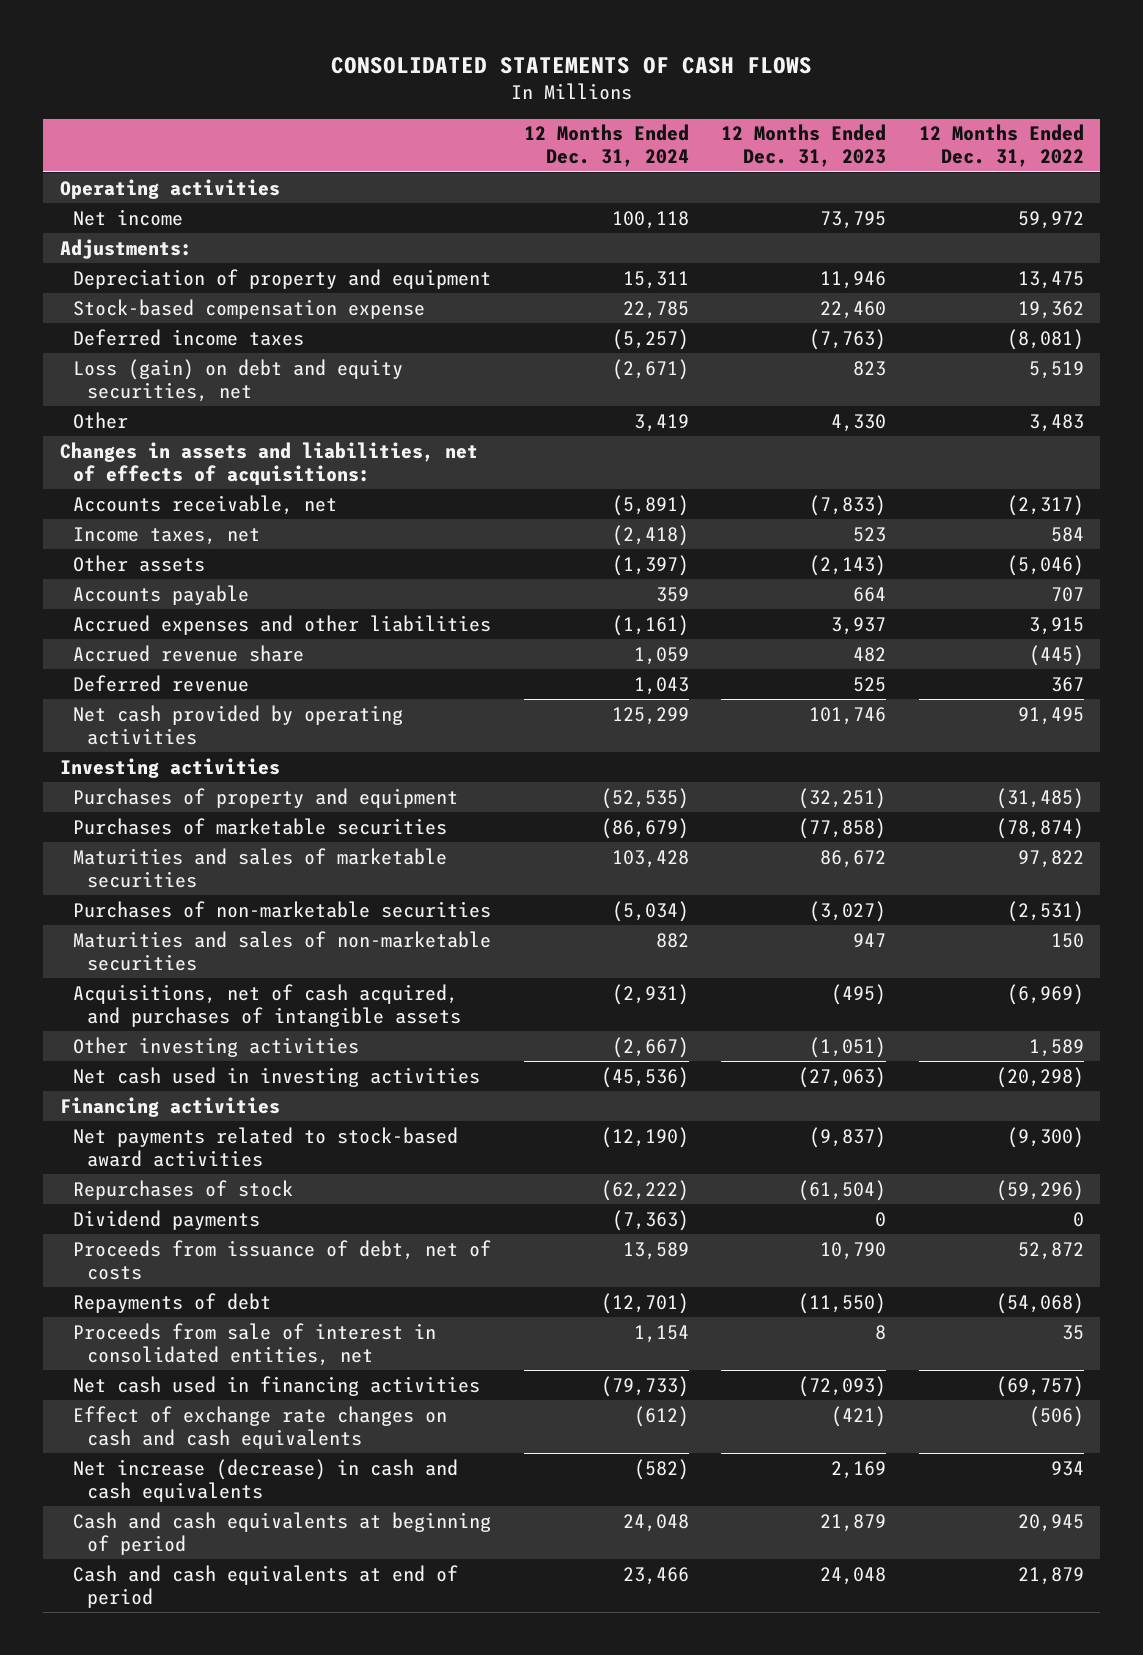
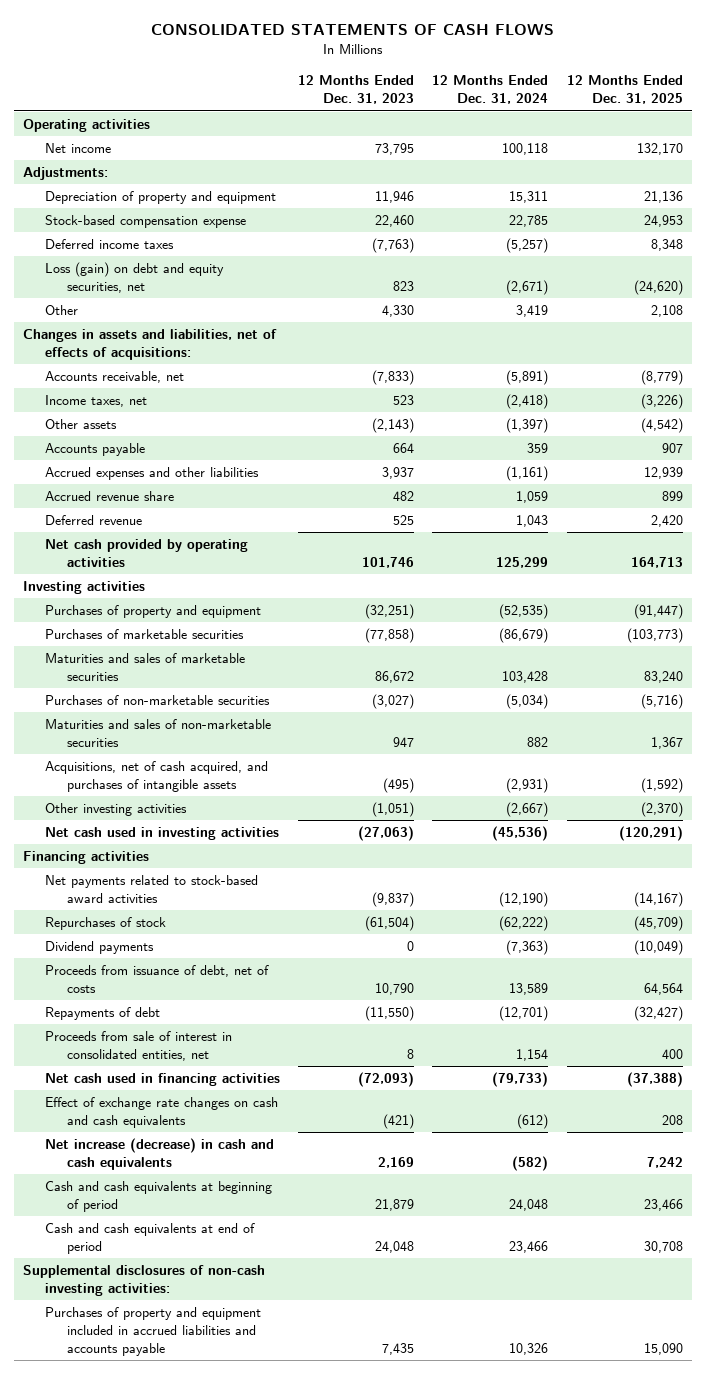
- | 12 Months Ended Dec. 31, 2024 | 12 Months Ended Dec. 31, 2023 | 12 Months Ended Dec. 31, 2022
+ | 12 Months Ended Dec. 31, 2023 | 12 Months Ended Dec. 31, 2024 | 12 Months Ended Dec. 31, 2025
+ Supplemental disclosures of non-cash investing activities:
+ Purchases of property and equipment included in accrued liabilities and accounts payable | 7,435 | 10,326 | 15,090

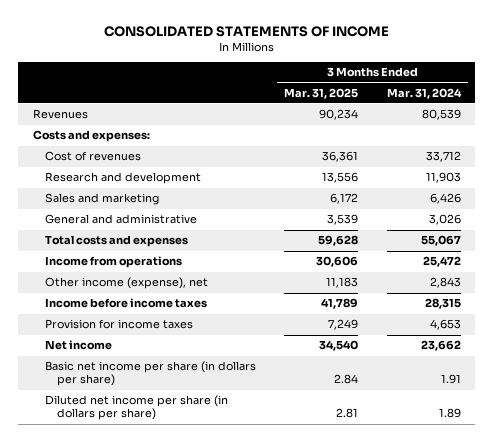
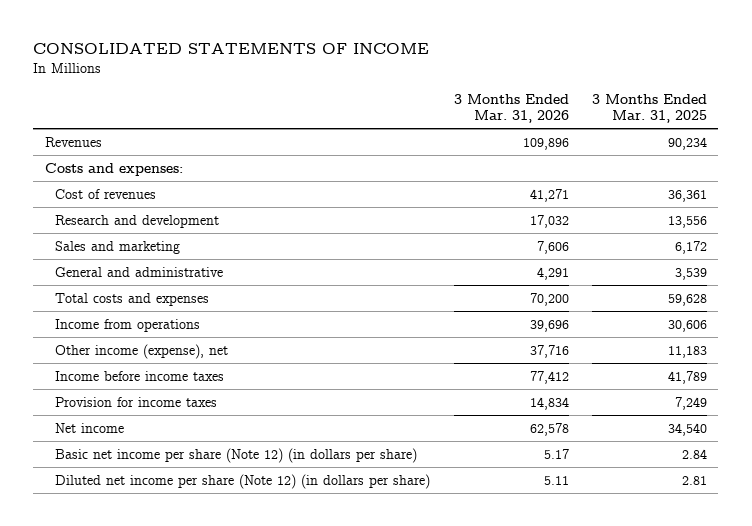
- | 3 Months Ended Mar. 31, 2025 | 3 Months Ended Mar. 31, 2024
+ | 3 Months Ended Mar. 31, 2026 | 3 Months Ended Mar. 31, 2025
- Basic net income per share (in dollars per share) | 2.84 | 1.91
- Diluted net income per share (in dollars per share) | 2.81 | 1.89
+ Basic net income per share (Note 12) (in dollars per share) | 5.17 | 2.84
+ Diluted net income per share (Note 12) (in dollars per share) | 5.11 | 2.81

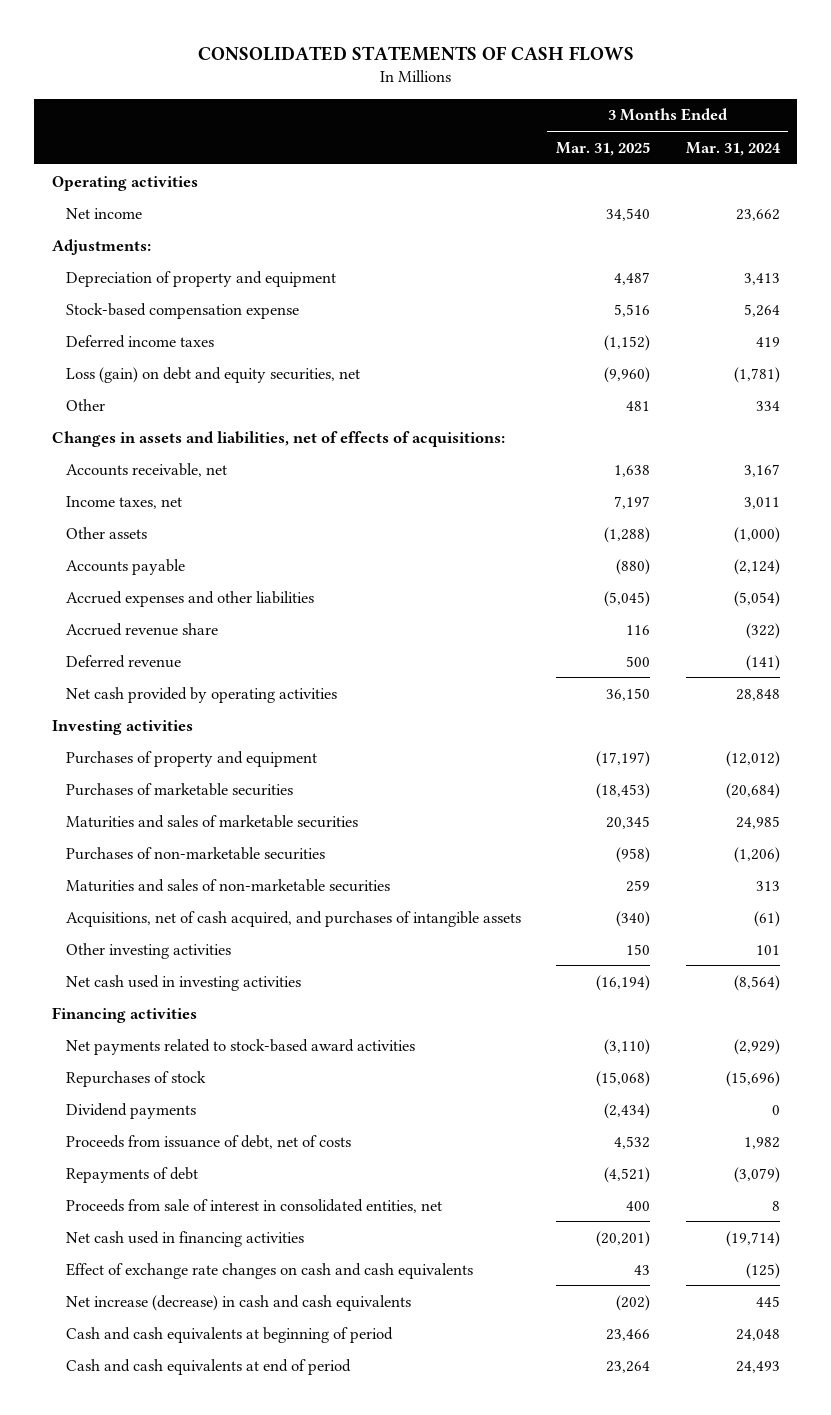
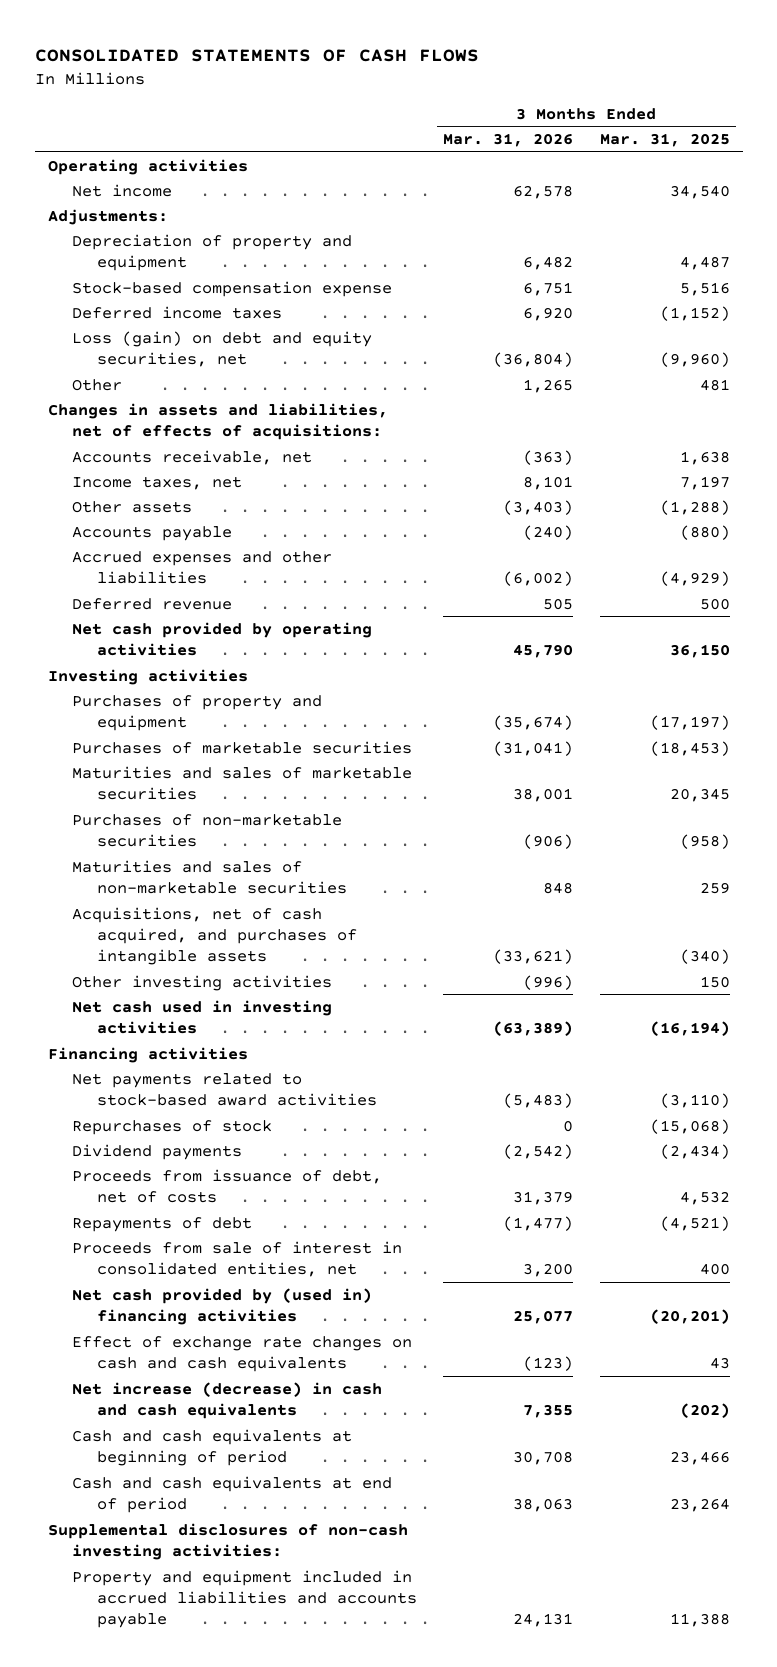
- | 3 Months Ended Mar. 31, 2025 | 3 Months Ended Mar. 31, 2024
+ | 3 Months Ended Mar. 31, 2026 | 3 Months Ended Mar. 31, 2025
- Accrued expenses and other liabilities | (5,045) | (5,054)
- Accrued revenue share | 116 | (322)
+ Accrued expenses and other liabilities | (6,002) | (4,929)
- Net cash used in financing activities | (20,201) | (19,714)
+ Net cash provided by (used in) financing activities | 25,077 | (20,201)
+ Supplemental disclosures of non-cash investing activities:
+ Property and equipment included in accrued liabilities and accounts payable | 24,131 | 11,388

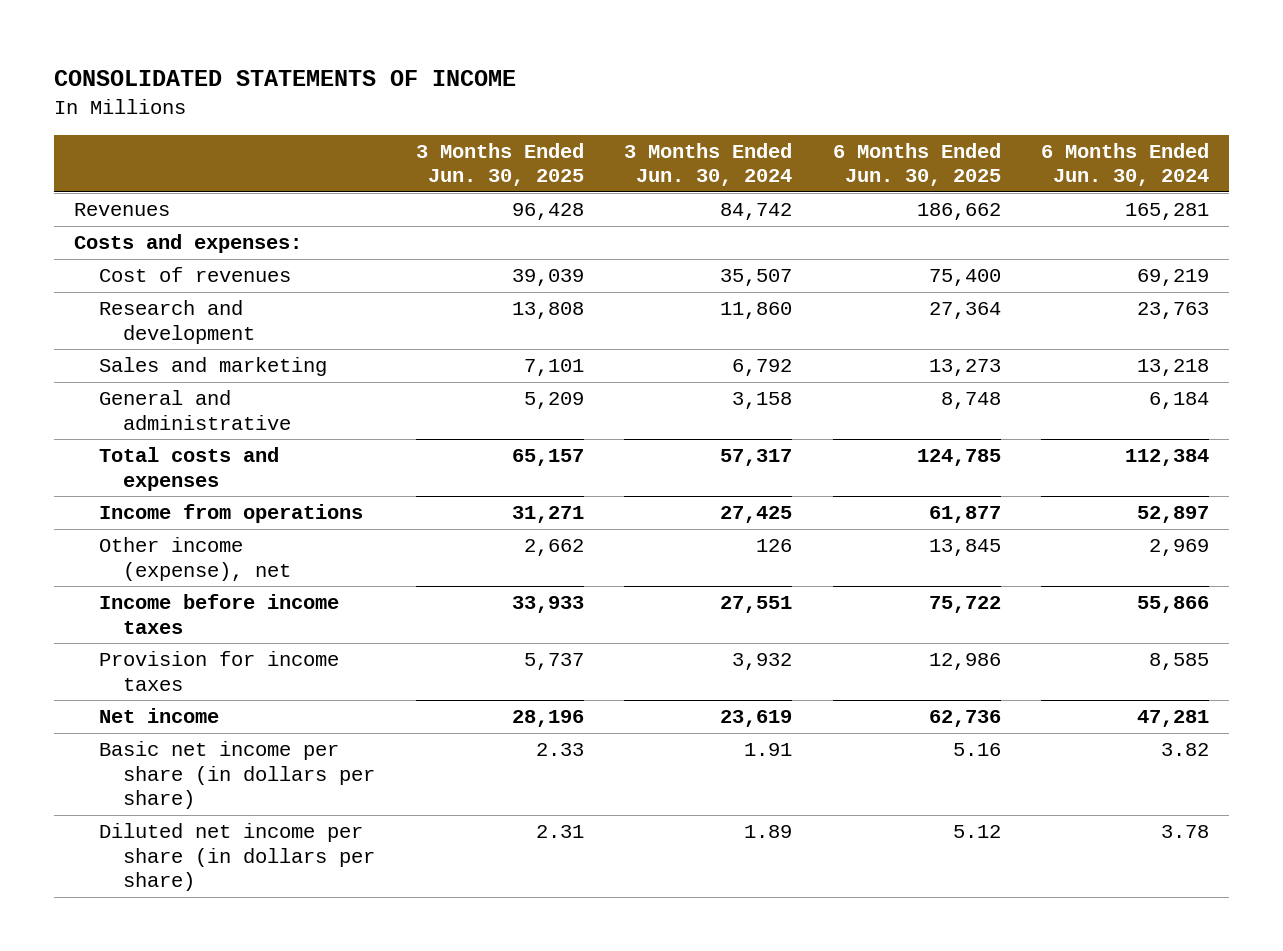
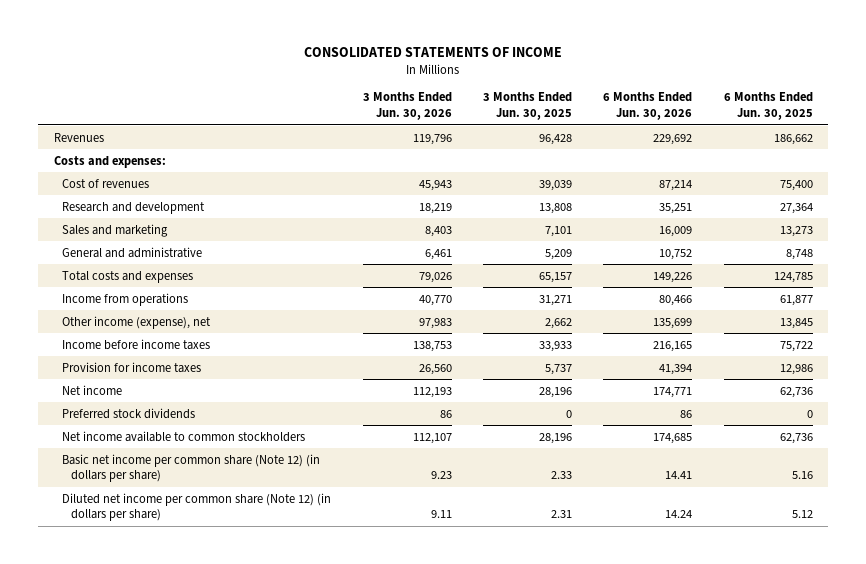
- | 3 Months Ended Jun. 30, 2025 | 3 Months Ended Jun. 30, 2024 | 6 Months Ended Jun. 30, 2025 | 6 Months Ended Jun. 30, 2024
+ | 3 Months Ended Jun. 30, 2026 | 3 Months Ended Jun. 30, 2025 | 6 Months Ended Jun. 30, 2026 | 6 Months Ended Jun. 30, 2025
- Basic net income per share (in dollars per share) | 2.33 | 1.91 | 5.16 | 3.82
- Diluted net income per share (in dollars per share) | 2.31 | 1.89 | 5.12 | 3.78
+ Preferred stock dividends | 86 | 0 | 86 | 0
+ Net income available to common stockholders | 112,107 | 28,196 | 174,685 | 62,736
+ Basic net income per common share (Note 12) (in dollars per share) | 9.23 | 2.33 | 14.41 | 5.16
+ Diluted net income per common share (Note 12) (in dollars per share) | 9.11 | 2.31 | 14.24 | 5.12

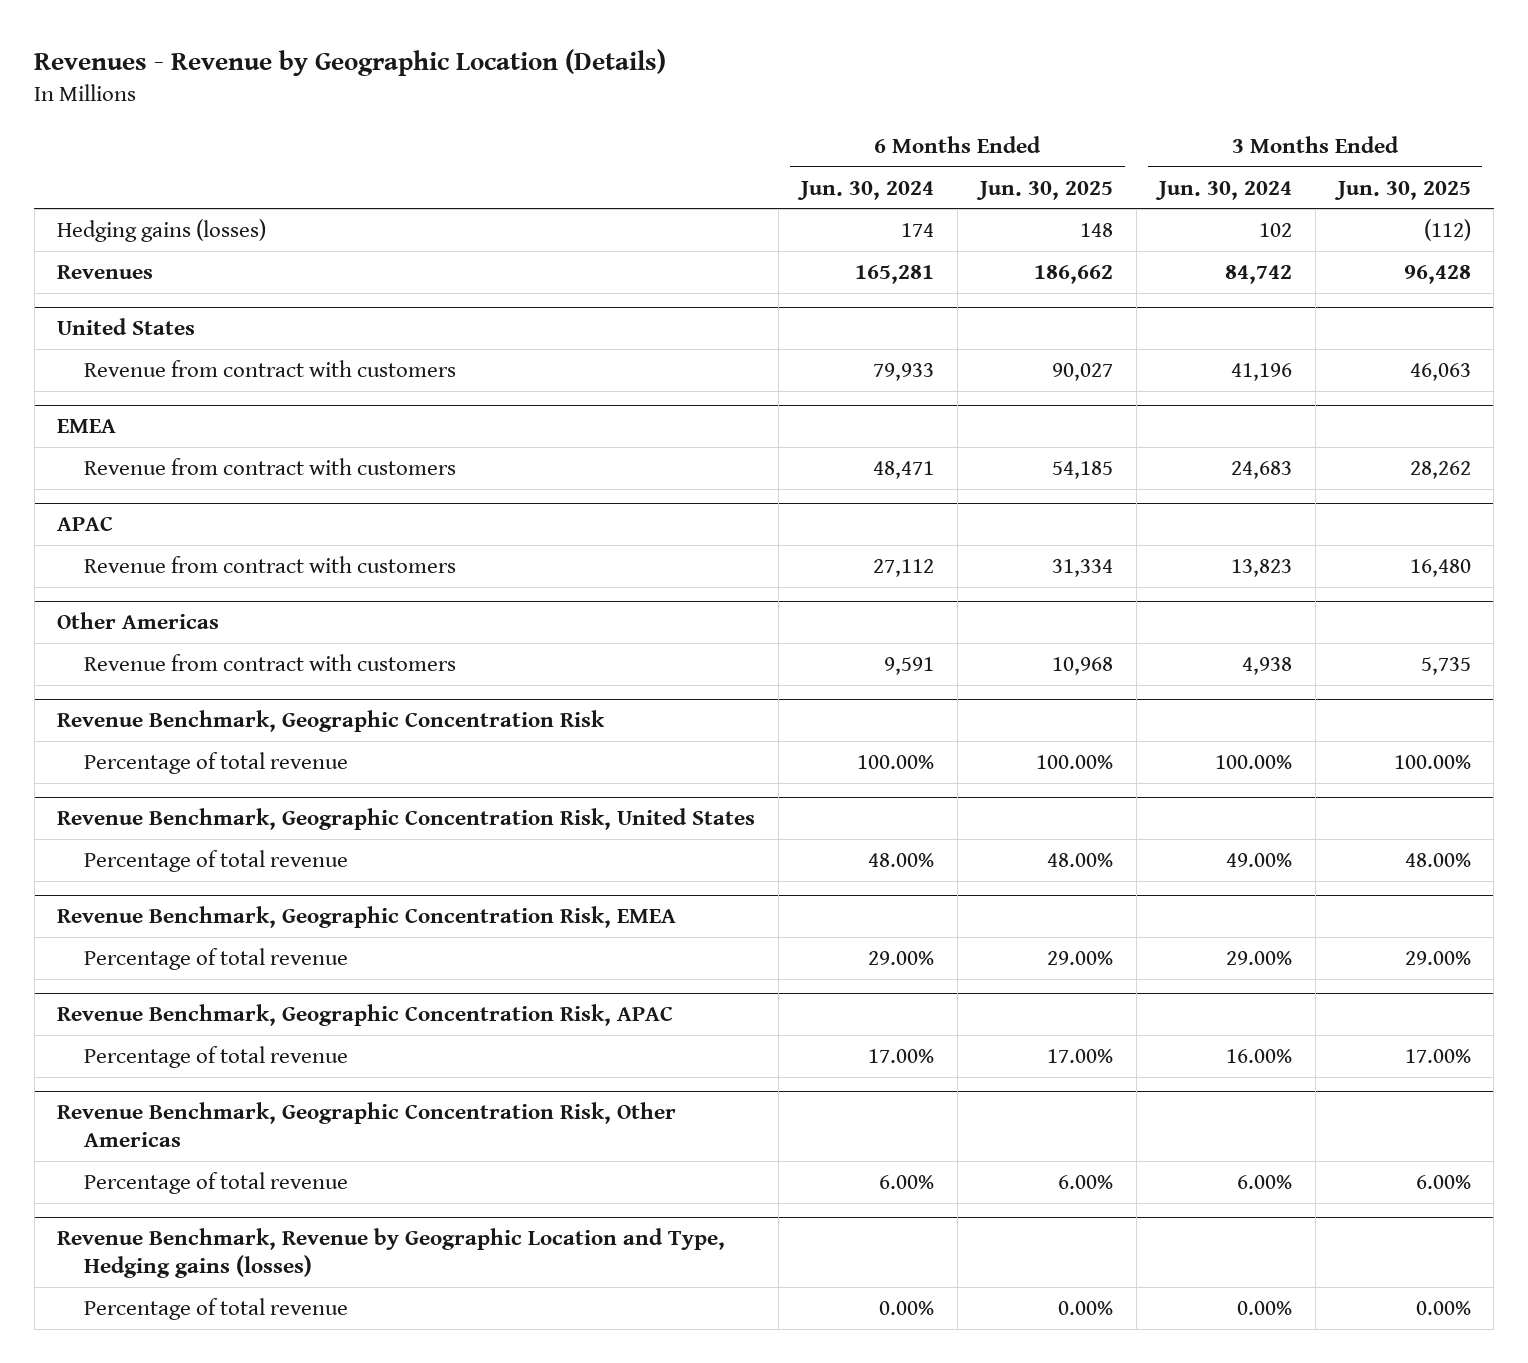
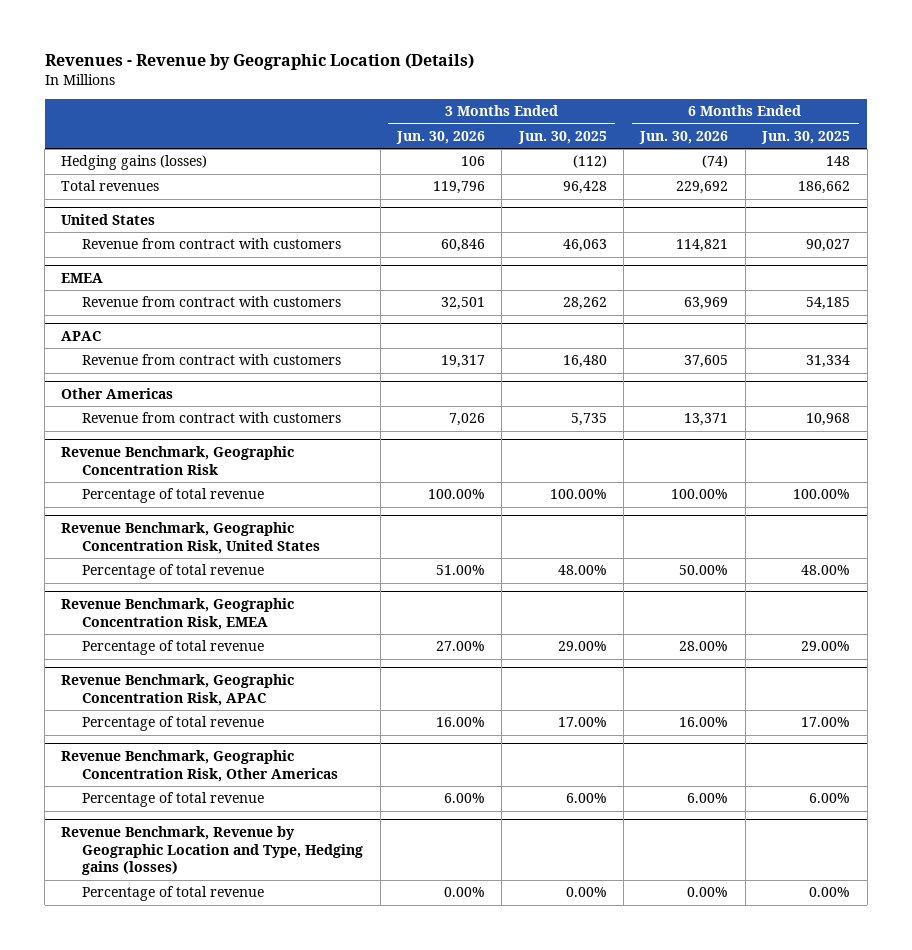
- | 6 Months Ended Jun. 30, 2024 | 6 Months Ended Jun. 30, 2025 | 3 Months Ended Jun. 30, 2024 | 3 Months Ended Jun. 30, 2025
+ | 3 Months Ended Jun. 30, 2026 | 3 Months Ended Jun. 30, 2025 | 6 Months Ended Jun. 30, 2026 | 6 Months Ended Jun. 30, 2025
- Revenues | 165,281 | 186,662 | 84,742 | 96,428
+ Total revenues | 119,796 | 96,428 | 229,692 | 186,662

